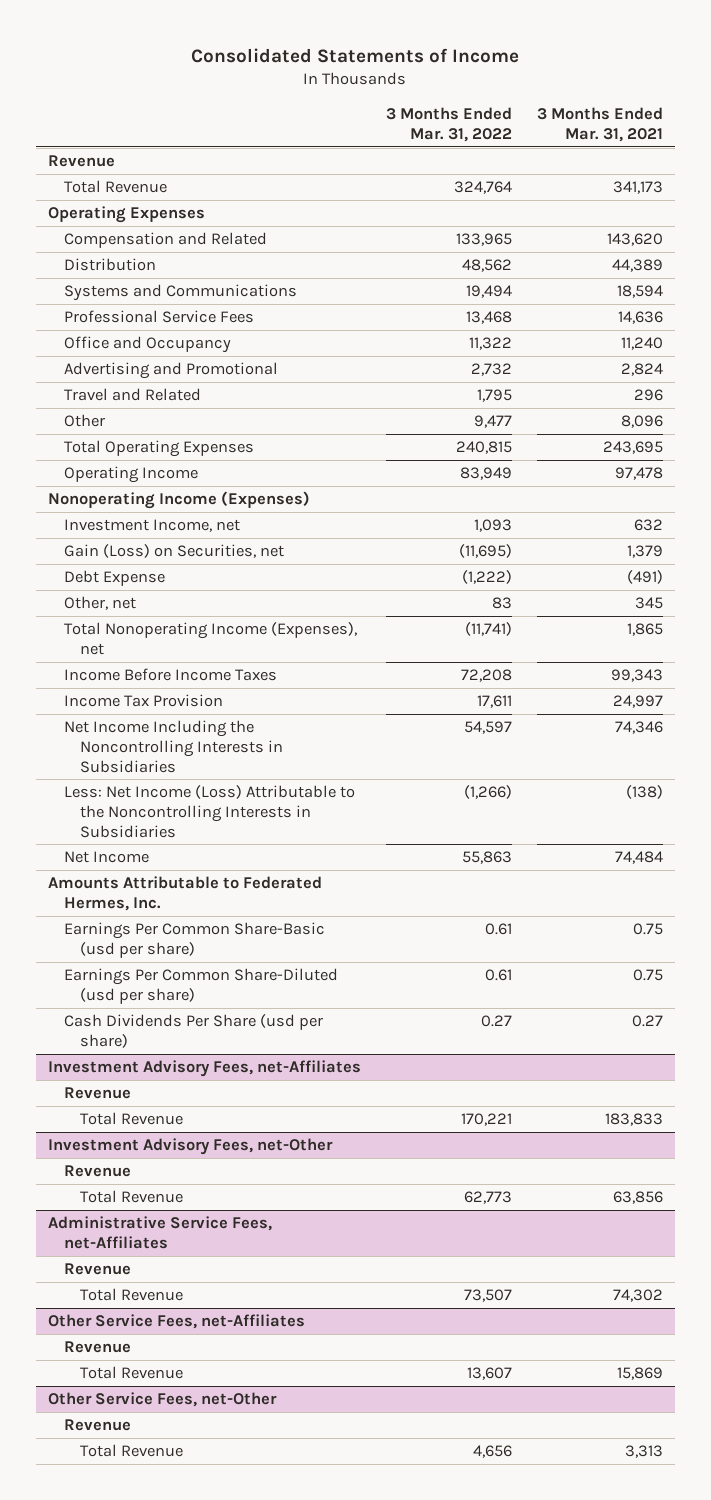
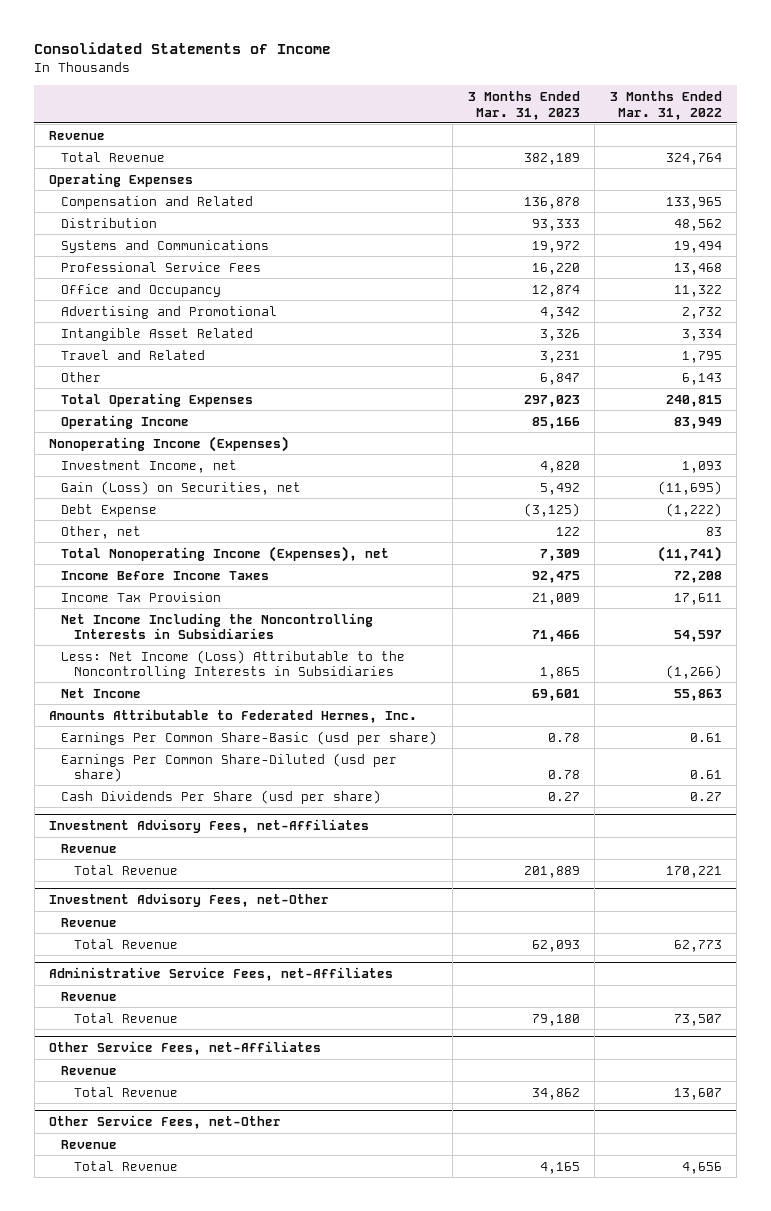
- | 3 Months Ended Mar. 31, 2022 | 3 Months Ended Mar. 31, 2021
+ | 3 Months Ended Mar. 31, 2023 | 3 Months Ended Mar. 31, 2022
+ Intangible Asset Related | 3,326 | 3,334
- Other | 9,477 | 8,096
+ Other | 6,847 | 6,143

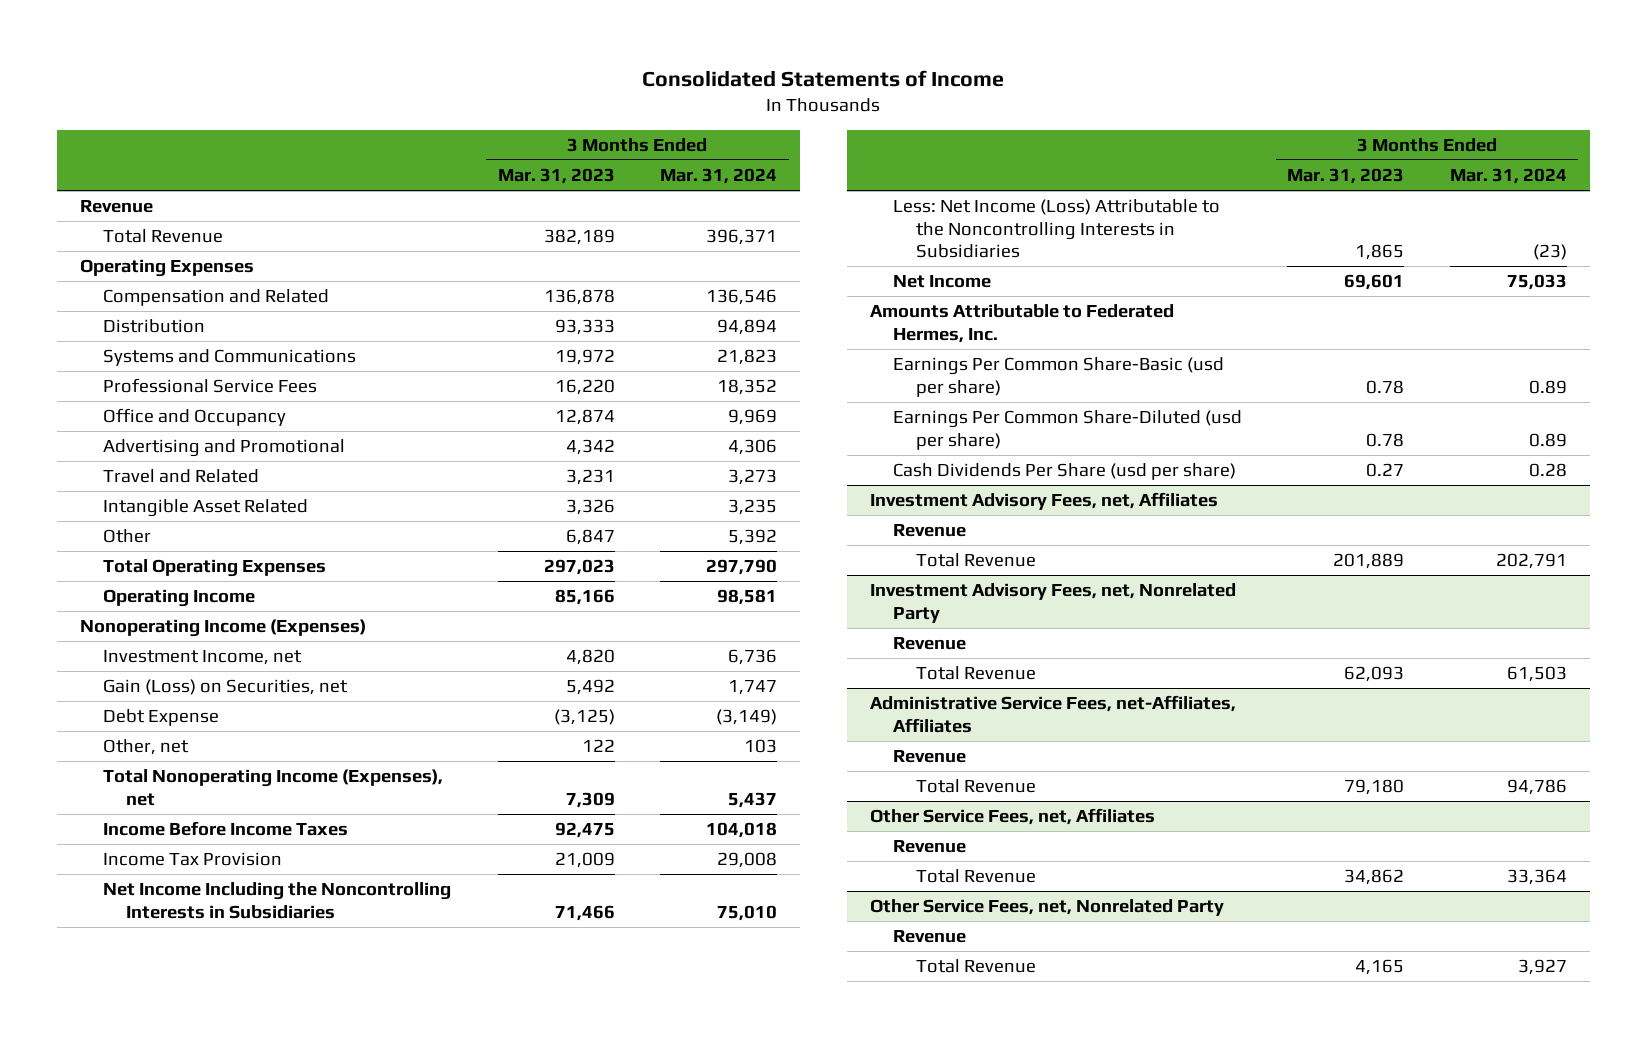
- | 3 Months Ended Mar. 31, 2023 | 3 Months Ended Mar. 31, 2022
+ | 3 Months Ended Mar. 31, 2023 | 3 Months Ended Mar. 31, 2024
moved down: Intangible Asset Related | 3,326 | 3,235
- Investment Advisory Fees, net-Affiliates
+ Investment Advisory Fees, net, Affiliates
- Investment Advisory Fees, net-Other
+ Investment Advisory Fees, net, Nonrelated Party
- Administrative Service Fees, net-Affiliates
+ Administrative Service Fees, net-Affiliates, Affiliates
- Other Service Fees, net-Affiliates
+ Other Service Fees, net, Affiliates
- Other Service Fees, net-Other
+ Other Service Fees, net, Nonrelated Party

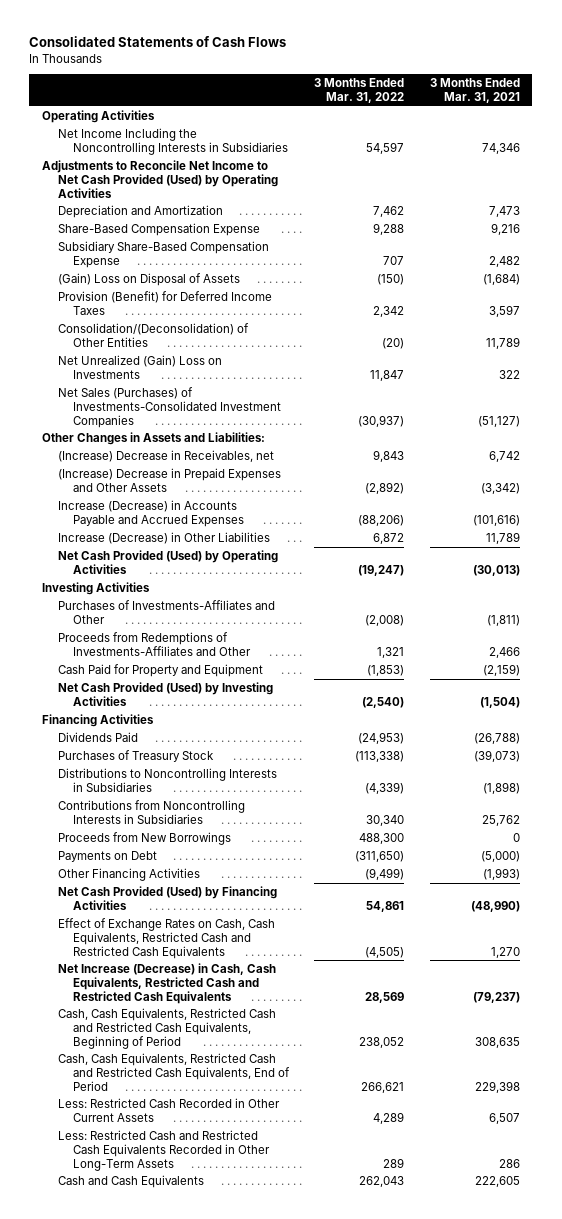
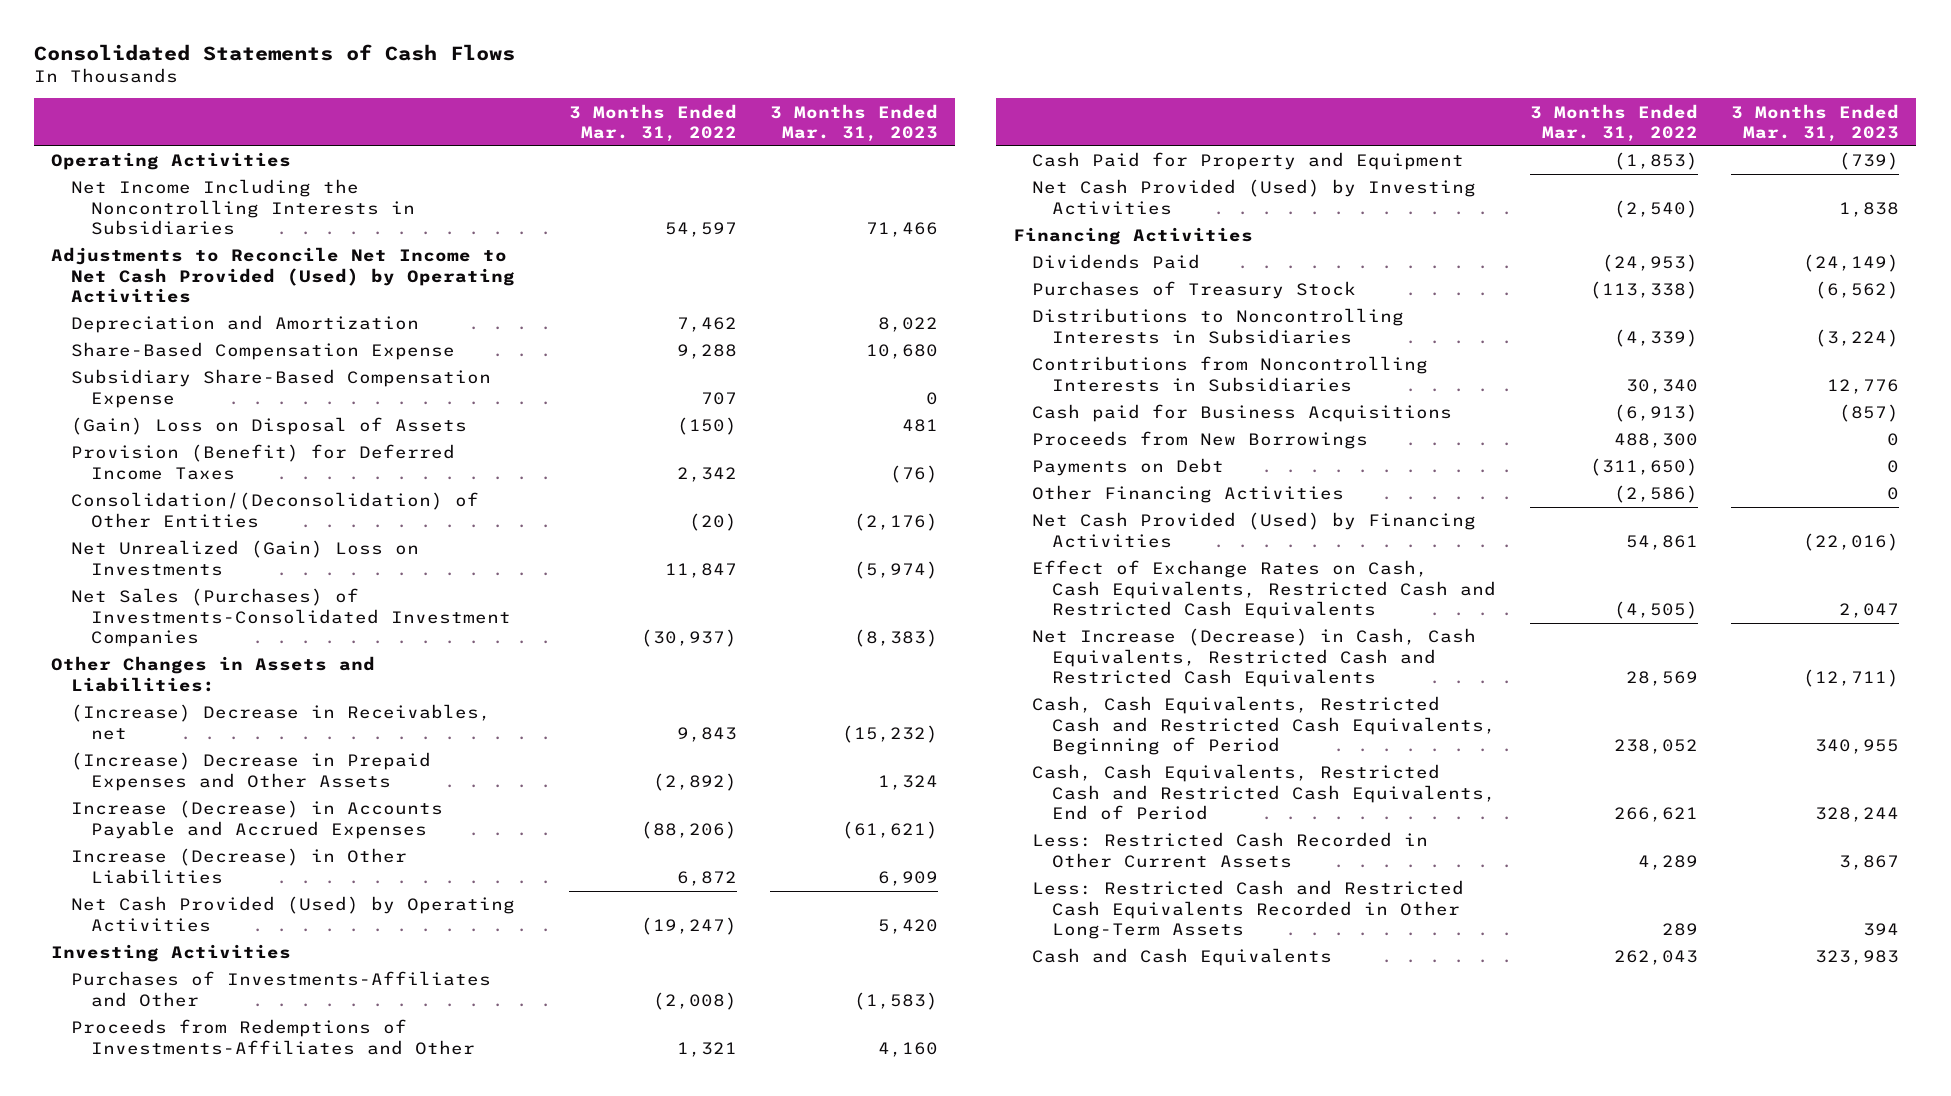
- | 3 Months Ended Mar. 31, 2022 | 3 Months Ended Mar. 31, 2021
+ | 3 Months Ended Mar. 31, 2022 | 3 Months Ended Mar. 31, 2023
+ Cash paid for Business Acquisitions | (6,913) | (857)
- Other Financing Activities | (9,499) | (1,993)
+ Other Financing Activities | (2,586) | 0

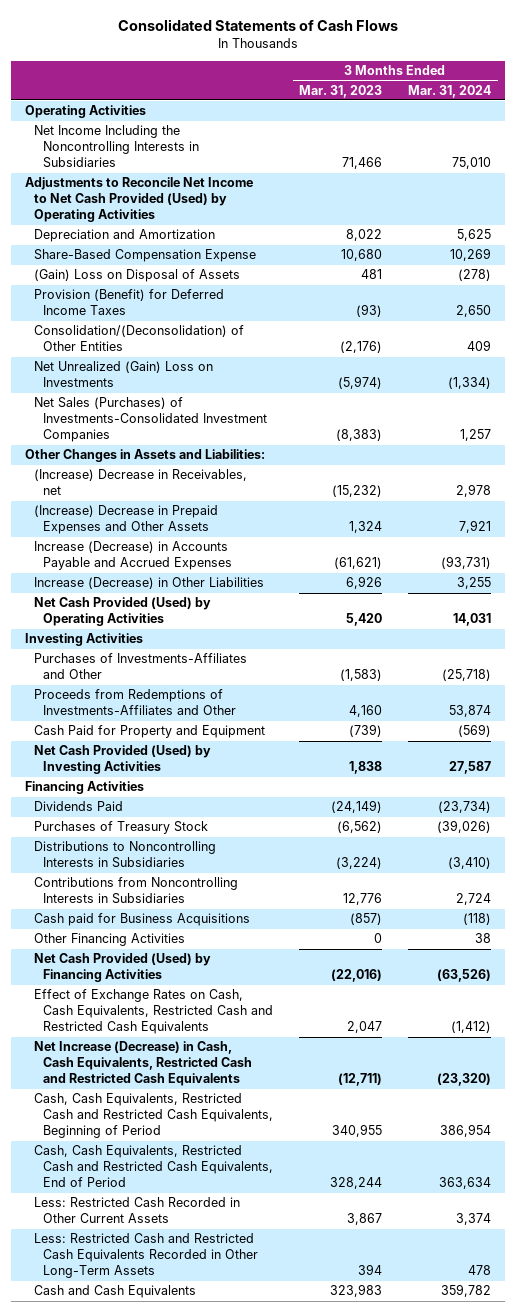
- | 3 Months Ended Mar. 31, 2022 | 3 Months Ended Mar. 31, 2023
+ | 3 Months Ended Mar. 31, 2023 | 3 Months Ended Mar. 31, 2024
- Subsidiary Share-Based Compensation Expense | 707 | 0
- Provision (Benefit) for Deferred Income Taxes | 2,342 | (76)
+ Provision (Benefit) for Deferred Income Taxes | (93) | 2,650
- Increase (Decrease) in Other Liabilities | 6,872 | 6,909
+ Increase (Decrease) in Other Liabilities | 6,926 | 3,255
- Proceeds from New Borrowings | 488,300 | 0
- Payments on Debt | (311,650) | 0

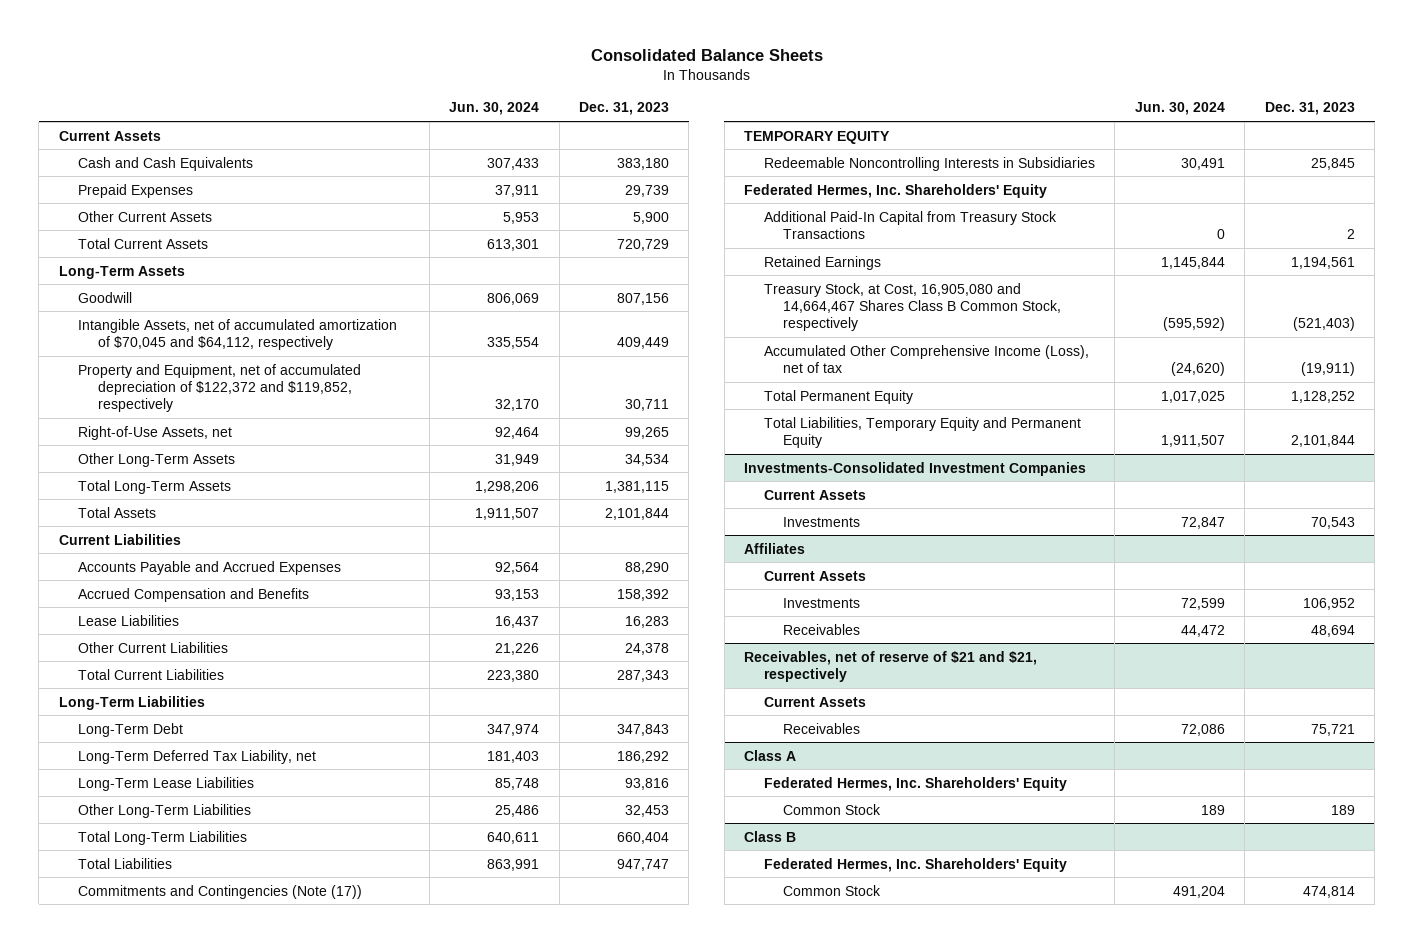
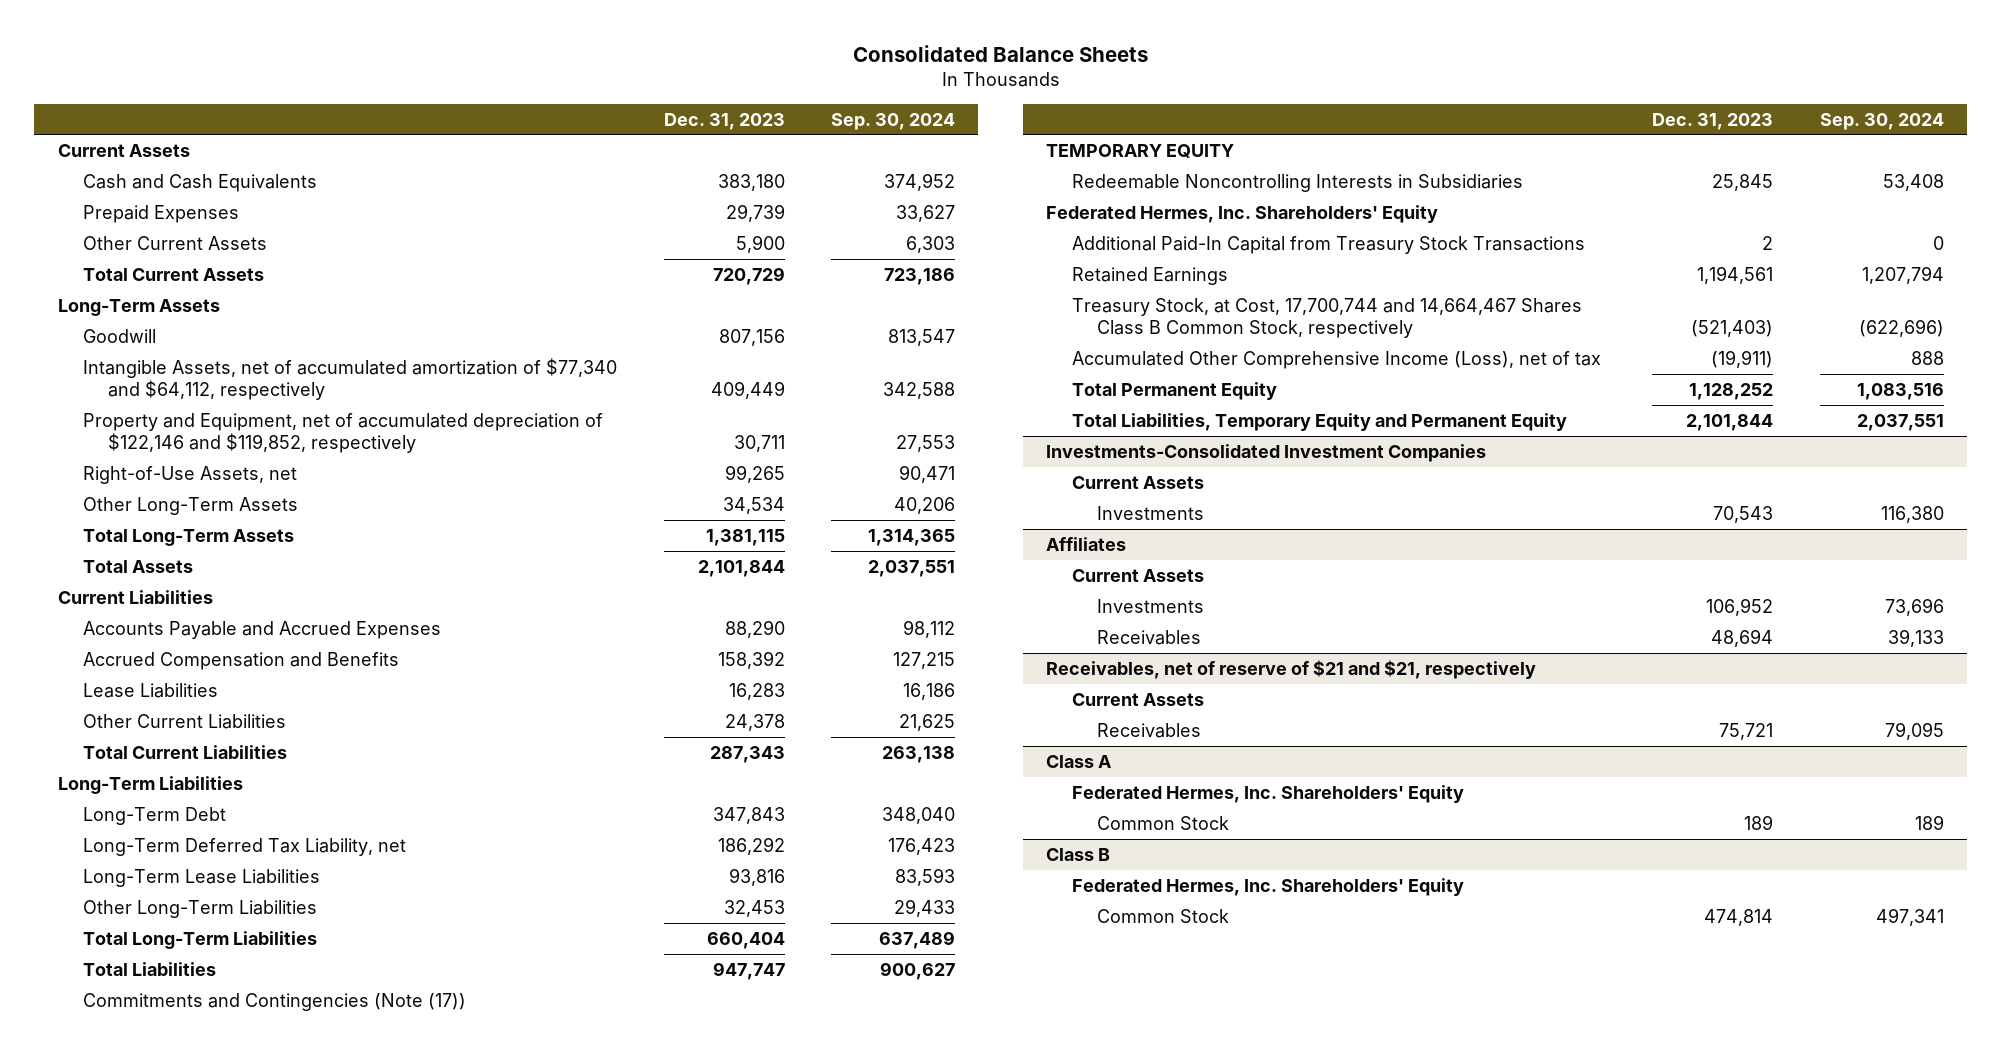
- | Jun. 30, 2024 | Dec. 31, 2023
+ | Dec. 31, 2023 | Sep. 30, 2024
- Intangible Assets, net of accumulated amortization of $70,045 and $64,112, respectively | 335,554 | 409,449
- Property and Equipment, net of accumulated depreciation of $122,372 and $119,852, respectively | 32,170 | 30,711
+ Intangible Assets, net of accumulated amortization of $77,340 and $64,112, respectively | 409,449 | 342,588
+ Property and Equipment, net of accumulated depreciation of $122,146 and $119,852, respectively | 30,711 | 27,553
- Treasury Stock, at Cost, 16,905,080 and 14,664,467 Shares Class B Common Stock, respectively | (595,592) | (521,403)
+ Treasury Stock, at Cost, 17,700,744 and 14,664,467 Shares Class B Common Stock, respectively | (521,403) | (622,696)

